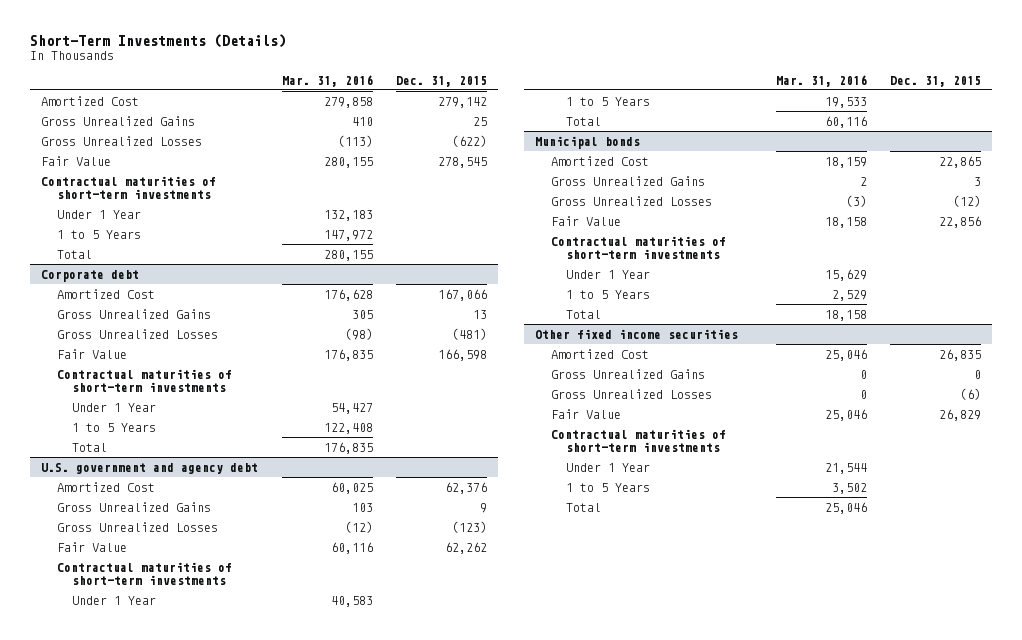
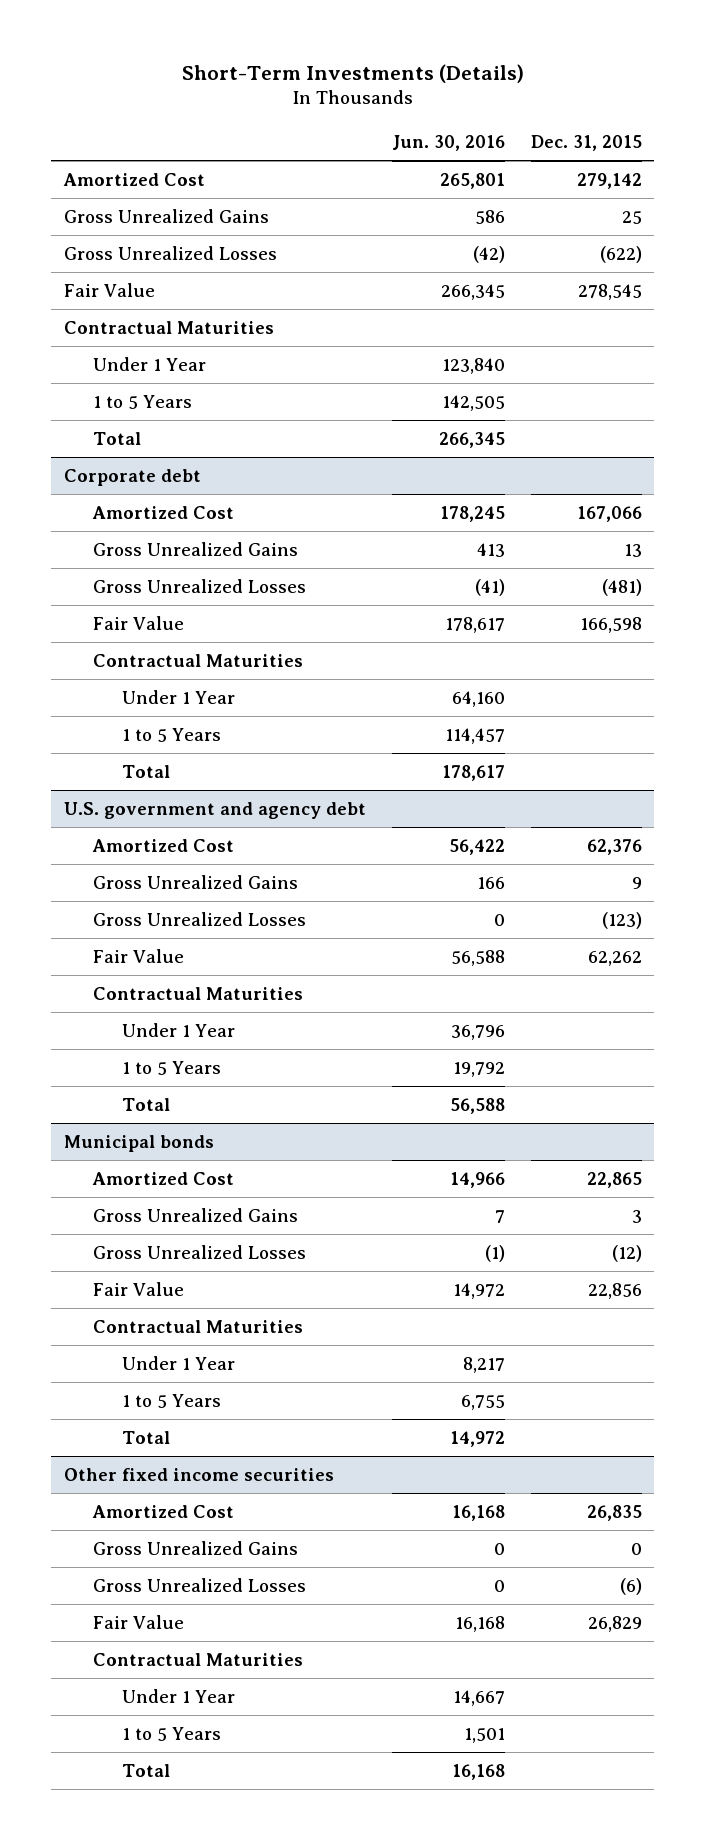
- | Mar. 31, 2016 | Dec. 31, 2015
+ | Jun. 30, 2016 | Dec. 31, 2015
- Contractual maturities of short-term investments
+ Contractual Maturities
@ Corporate debt
- Contractual maturities of short-term investments
+ Contractual Maturities
@ U.S. government and agency debt
- Contractual maturities of short-term investments
+ Contractual Maturities
@ Municipal bonds
- Contractual maturities of short-term investments
+ Contractual Maturities
@ Other fixed income securities
- Contractual maturities of short-term investments
+ Contractual Maturities

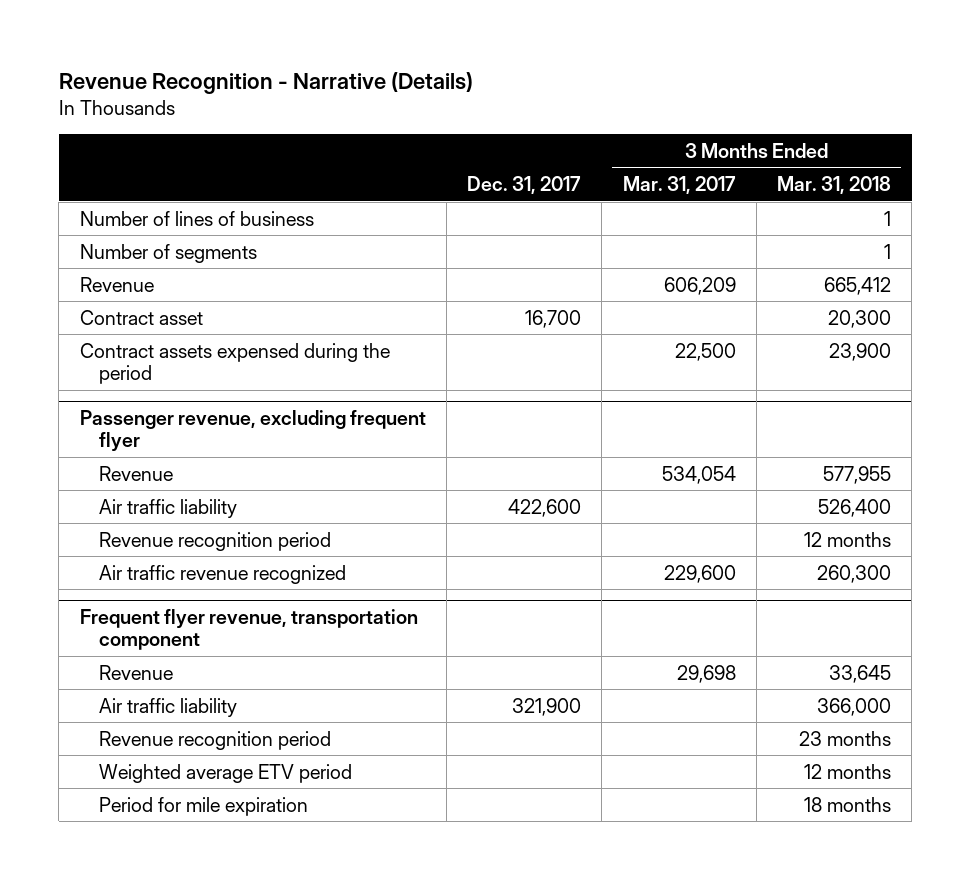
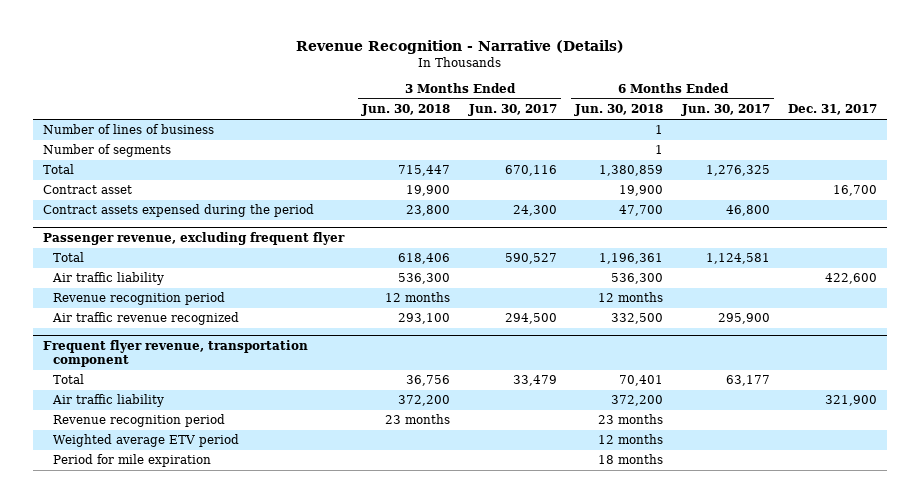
- | Dec. 31, 2017 | 3 Months Ended Mar. 31, 2017 | 3 Months Ended Mar. 31, 2018
+ | 3 Months Ended Jun. 30, 2018 | 3 Months Ended Jun. 30, 2017 | 6 Months Ended Jun. 30, 2018 | 6 Months Ended Jun. 30, 2017 | Dec. 31, 2017
- Revenue | | 606,209 | 665,412
+ Total | 715,447 | 670,116 | 1,380,859 | 1,276,325 |
@ Passenger revenue, excluding frequent flyer
- Revenue | | 534,054 | 577,955
+ Total | 618,406 | 590,527 | 1,196,361 | 1,124,581 |
@ Frequent flyer revenue, transportation component
- Revenue | | 29,698 | 33,645
+ Total | 36,756 | 33,479 | 70,401 | 63,177 |

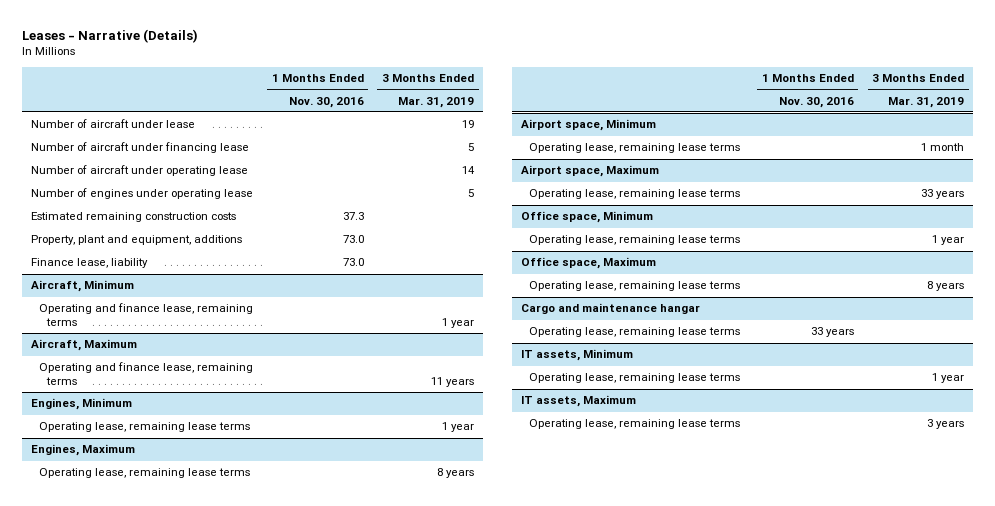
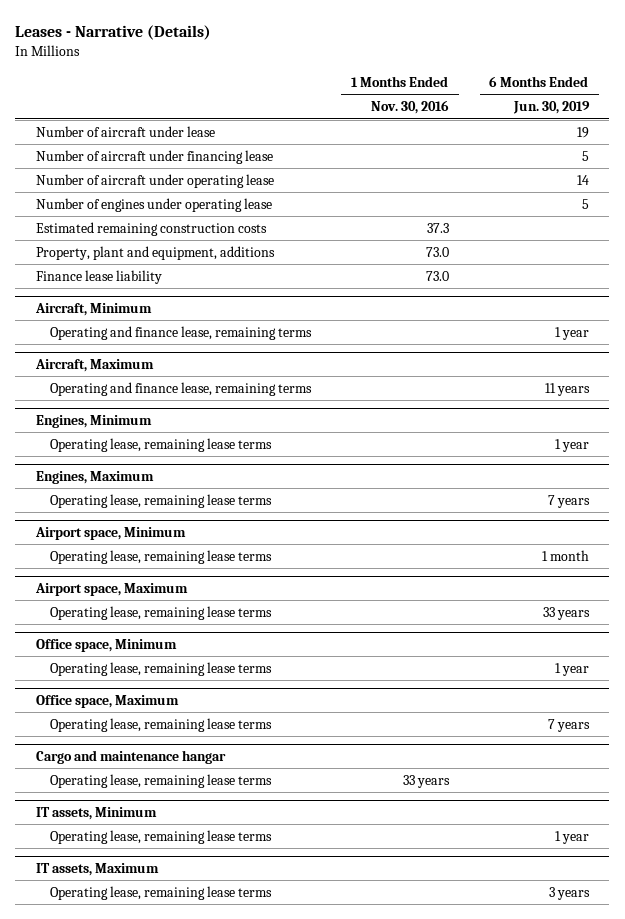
- | 1 Months Ended Nov. 30, 2016 | 3 Months Ended Mar. 31, 2019
+ | 1 Months Ended Nov. 30, 2016 | 6 Months Ended Jun. 30, 2019
- Finance lease, liability | 73.0 |
+ Finance lease liability | 73.0 |

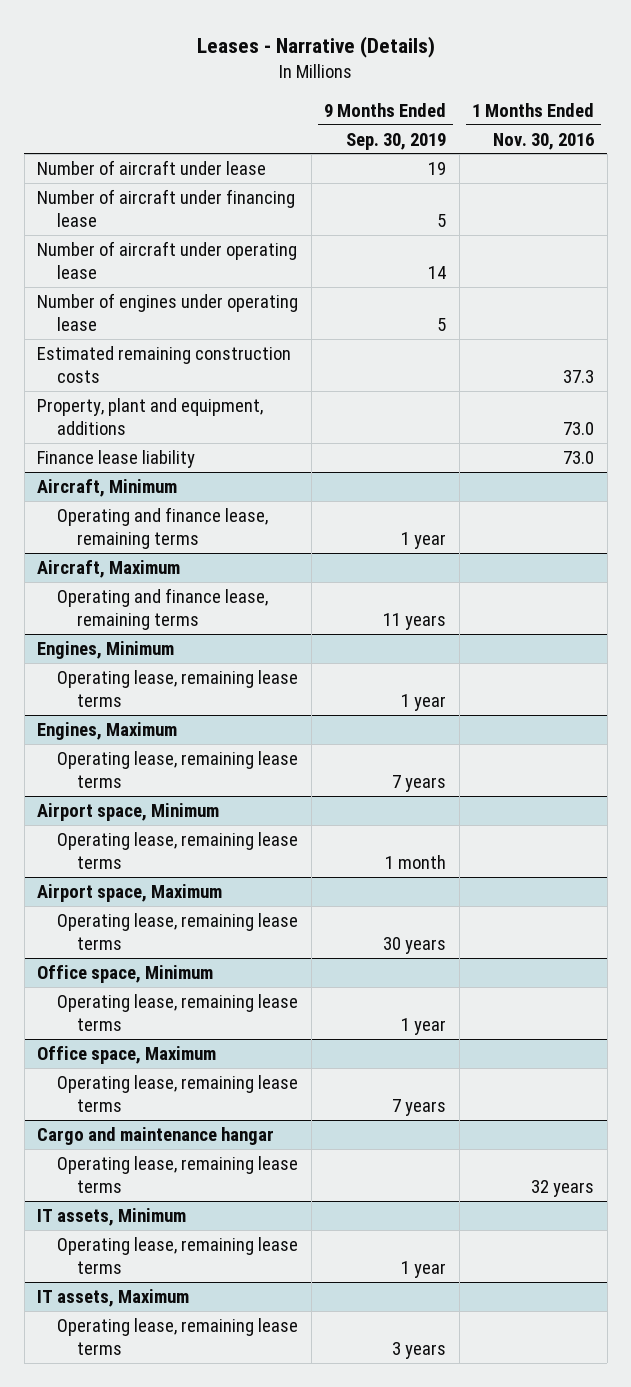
- | 1 Months Ended Nov. 30, 2016 | 6 Months Ended Jun. 30, 2019
+ | 9 Months Ended Sep. 30, 2019 | 1 Months Ended Nov. 30, 2016
@ Cargo and maintenance hangar
- Operating lease, remaining lease terms | 33 years |
+ Operating lease, remaining lease terms | | 32 years

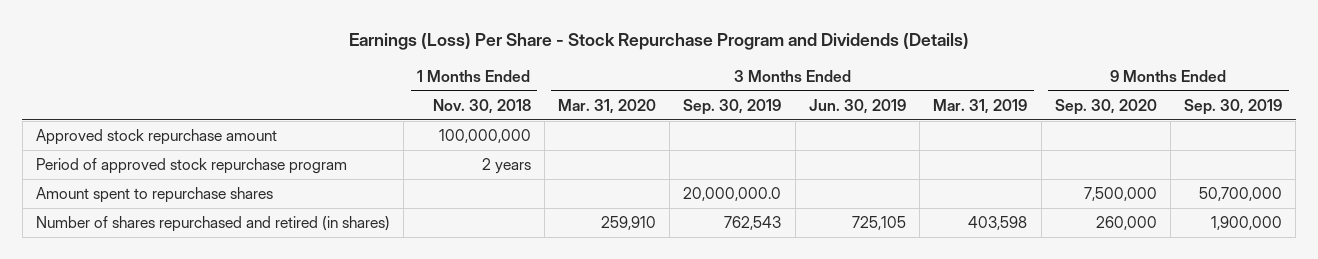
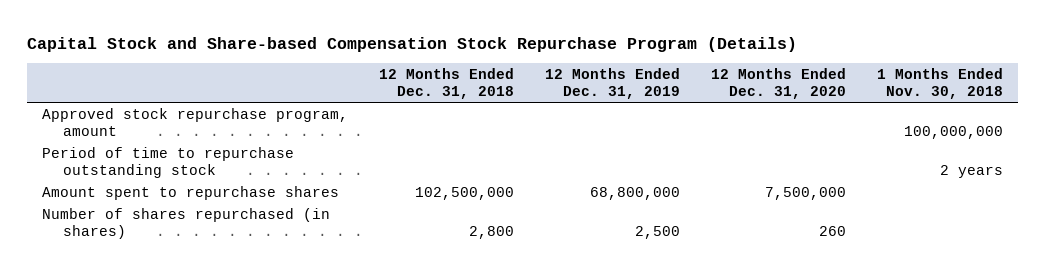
- Earnings (Loss) Per Share - Stock Repurchase Program and Dividends (Details)
+ Capital Stock and Share-based Compensation Stock Repurchase Program (Details)
- | 1 Months Ended Nov. 30, 2018 | 3 Months Ended Mar. 31, 2020 | 3 Months Ended Sep. 30, 2019 | 3 Months Ended Jun. 30, 2019 | 3 Months Ended Mar. 31, 2019 | 9 Months Ended Sep. 30, 2020 | 9 Months Ended Sep. 30, 2019
+ | 12 Months Ended Dec. 31, 2018 | 12 Months Ended Dec. 31, 2019 | 12 Months Ended Dec. 31, 2020 | 1 Months Ended Nov. 30, 2018
- Approved stock repurchase amount | 100,000,000 | | | | | |
- Period of approved stock repurchase program | 2 years | | | | | |
+ Approved stock repurchase program, amount | | | | 100,000,000
+ Period of time to repurchase outstanding stock | | | | 2 years
- Number of shares repurchased and retired (in shares) | | 259,910 | 762,543 | 725,105 | 403,598 | 260,000 | 1,900,000
+ Number of shares repurchased (in shares) | 2,800 | 2,500 | 260 |

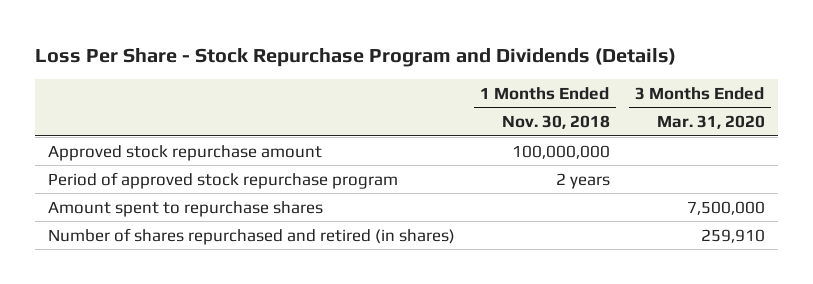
- Capital Stock and Share-based Compensation Stock Repurchase Program (Details)
+ Loss Per Share - Stock Repurchase Program and Dividends (Details)
- | 12 Months Ended Dec. 31, 2018 | 12 Months Ended Dec. 31, 2019 | 12 Months Ended Dec. 31, 2020 | 1 Months Ended Nov. 30, 2018
+ | 1 Months Ended Nov. 30, 2018 | 3 Months Ended Mar. 31, 2020
- Approved stock repurchase program, amount | | | | 100,000,000
- Period of time to repurchase outstanding stock | | | | 2 years
+ Approved stock repurchase amount | 100,000,000 |
+ Period of approved stock repurchase program | 2 years |
- Number of shares repurchased (in shares) | 2,800 | 2,500 | 260 |
+ Number of shares repurchased and retired (in shares) | | 259,910

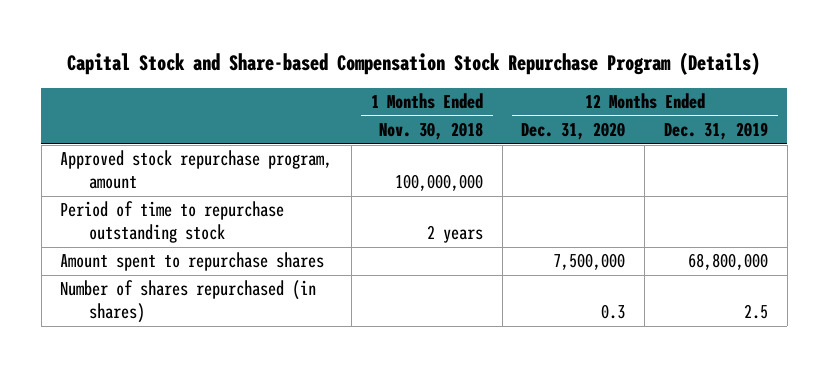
- Loss Per Share - Stock Repurchase Program and Dividends (Details)
+ Capital Stock and Share-based Compensation Stock Repurchase Program (Details)
- | 1 Months Ended Nov. 30, 2018 | 3 Months Ended Mar. 31, 2020
+ | 1 Months Ended Nov. 30, 2018 | 12 Months Ended Dec. 31, 2020 | 12 Months Ended Dec. 31, 2019
- Approved stock repurchase amount | 100,000,000 |
- Period of approved stock repurchase program | 2 years |
+ Approved stock repurchase program, amount | 100,000,000 | |
+ Period of time to repurchase outstanding stock | 2 years | |
- Number of shares repurchased and retired (in shares) | | 259,910
+ Number of shares repurchased (in shares) | | 0.3 | 2.5

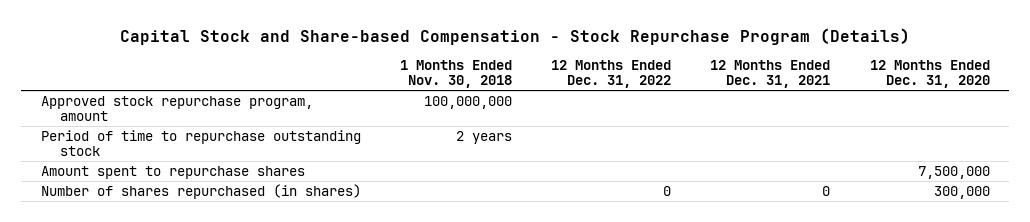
- Capital Stock and Share-based Compensation Stock Repurchase Program (Details)
+ Capital Stock and Share-based Compensation - Stock Repurchase Program (Details)
- | 1 Months Ended Nov. 30, 2018 | 12 Months Ended Dec. 31, 2020 | 12 Months Ended Dec. 31, 2019
+ | 1 Months Ended Nov. 30, 2018 | 12 Months Ended Dec. 31, 2022 | 12 Months Ended Dec. 31, 2021 | 12 Months Ended Dec. 31, 2020
- Number of shares repurchased (in shares) | | 0.3 | 2.5
+ Number of shares repurchased (in shares) | | 0 | 0 | 300,000

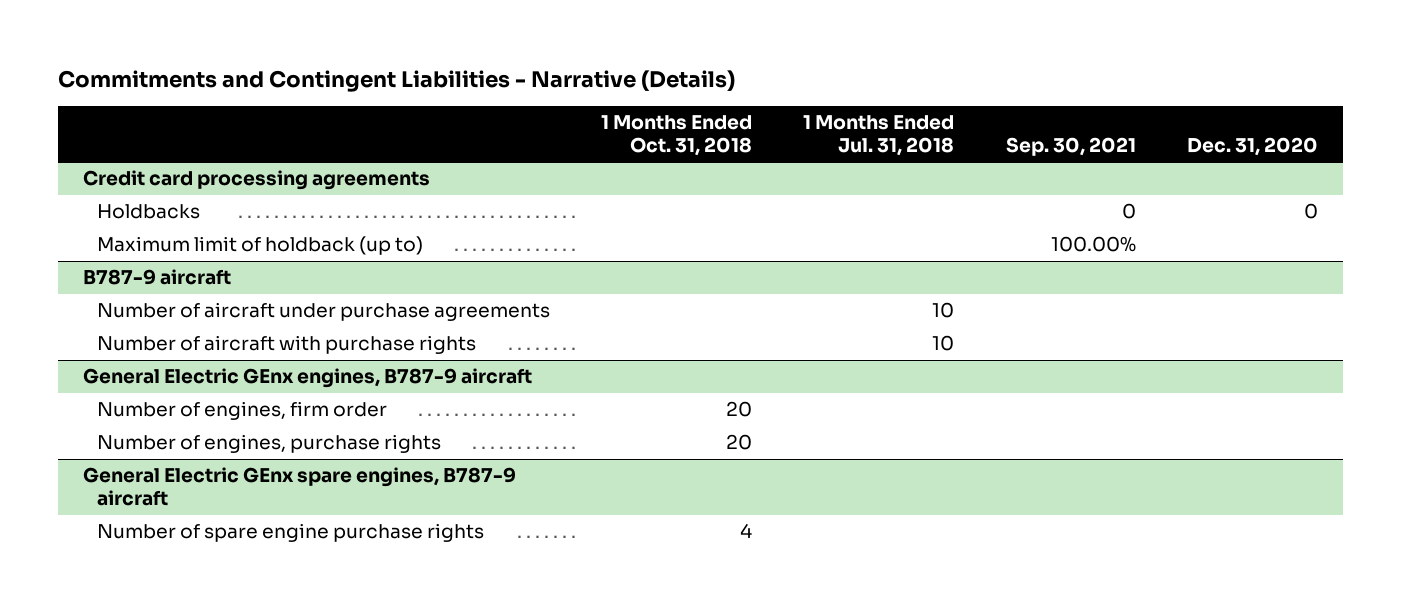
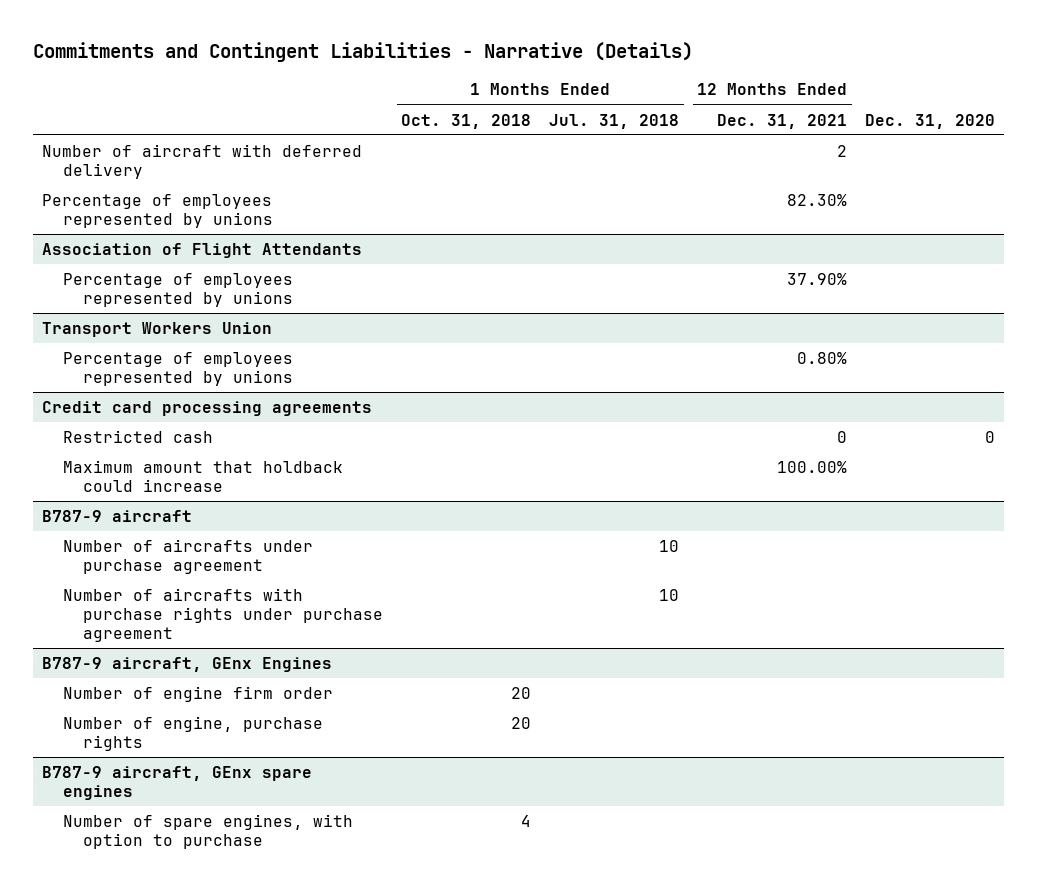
- | 1 Months Ended Oct. 31, 2018 | 1 Months Ended Jul. 31, 2018 | Sep. 30, 2021 | Dec. 31, 2020
+ | 1 Months Ended Oct. 31, 2018 | 1 Months Ended Jul. 31, 2018 | 12 Months Ended Dec. 31, 2021 | Dec. 31, 2020
+ Number of aircraft with deferred delivery | | | 2 |
+ Percentage of employees represented by unions | | | 82.30% |
+ Association of Flight Attendants
+ Percentage of employees represented by unions | | | 37.90% |
+ Transport Workers Union
+ Percentage of employees represented by unions | | | 0.80% |
@ Credit card processing agreements
- Holdbacks | | | 0 | 0
- Maximum limit of holdback (up to) | | | 100.00% |
+ Restricted cash | | | 0 | 0
+ Maximum amount that holdback could increase | | | 100.00% |
@ B787-9 aircraft
- Number of aircraft under purchase agreements | | 10 | |
- Number of aircraft with purchase rights | | 10 | |
- General Electric GEnx engines, B787-9 aircraft
- Number of engines, firm order | 20 | | |
- Number of engines, purchase rights | 20 | | |
- General Electric GEnx spare engines, B787-9 aircraft
- Number of spare engine purchase rights | 4 | | |
@ B787-9 aircraft
+ Number of aircrafts under purchase agreement | | 10 | |
+ Number of aircrafts with purchase rights under purchase agreement | | 10 | |
+ B787-9 aircraft, GEnx Engines
+ Number of engine firm order | 20 | | |
+ Number of engine, purchase rights | 20 | | |
+ B787-9 aircraft, GEnx spare engines
+ Number of spare engines, with option to purchase | 4 | | |

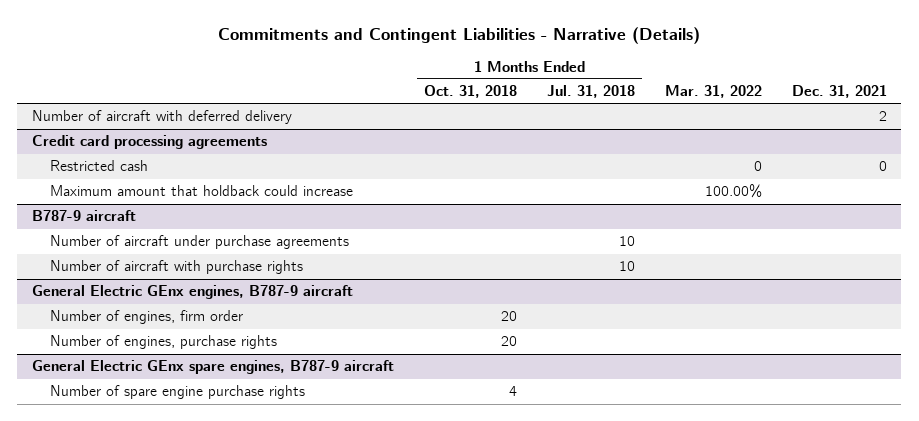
- | 1 Months Ended Oct. 31, 2018 | 1 Months Ended Jul. 31, 2018 | 12 Months Ended Dec. 31, 2021 | Dec. 31, 2020
+ | 1 Months Ended Oct. 31, 2018 | 1 Months Ended Jul. 31, 2018 | Mar. 31, 2022 | Dec. 31, 2021
- Percentage of employees represented by unions | | | 82.30% |
- Association of Flight Attendants
- Percentage of employees represented by unions | | | 37.90% |
- Transport Workers Union
- Percentage of employees represented by unions | | | 0.80% |
@ B787-9 aircraft
- Number of aircrafts under purchase agreement | | 10 | |
- Number of aircrafts with purchase rights under purchase agreement | | 10 | |
- B787-9 aircraft, GEnx Engines
- Number of engine firm order | 20 | | |
- Number of engine, purchase rights | 20 | | |
- B787-9 aircraft, GEnx spare engines
- Number of spare engines, with option to purchase | 4 | | |
@ B787-9 aircraft
+ Number of aircraft under purchase agreements | | 10 | |
+ Number of aircraft with purchase rights | | 10 | |
+ General Electric GEnx engines, B787-9 aircraft
+ Number of engines, firm order | 20 | | |
+ Number of engines, purchase rights | 20 | | |
+ General Electric GEnx spare engines, B787-9 aircraft
+ Number of spare engine purchase rights | 4 | | |

